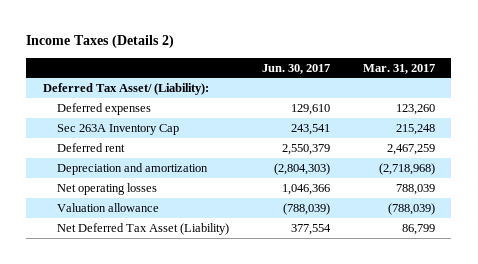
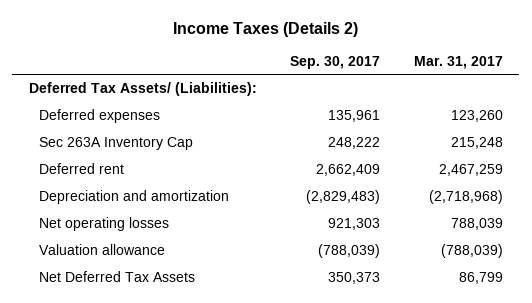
- | Jun. 30, 2017 | Mar. 31, 2017
+ | Sep. 30, 2017 | Mar. 31, 2017
- Deferred Tax Asset/ (Liability):
+ Deferred Tax Assets/ (Liabilities):
- Net Deferred Tax Asset (Liability) | 377,554 | 86,799
+ Net Deferred Tax Assets | 350,373 | 86,799

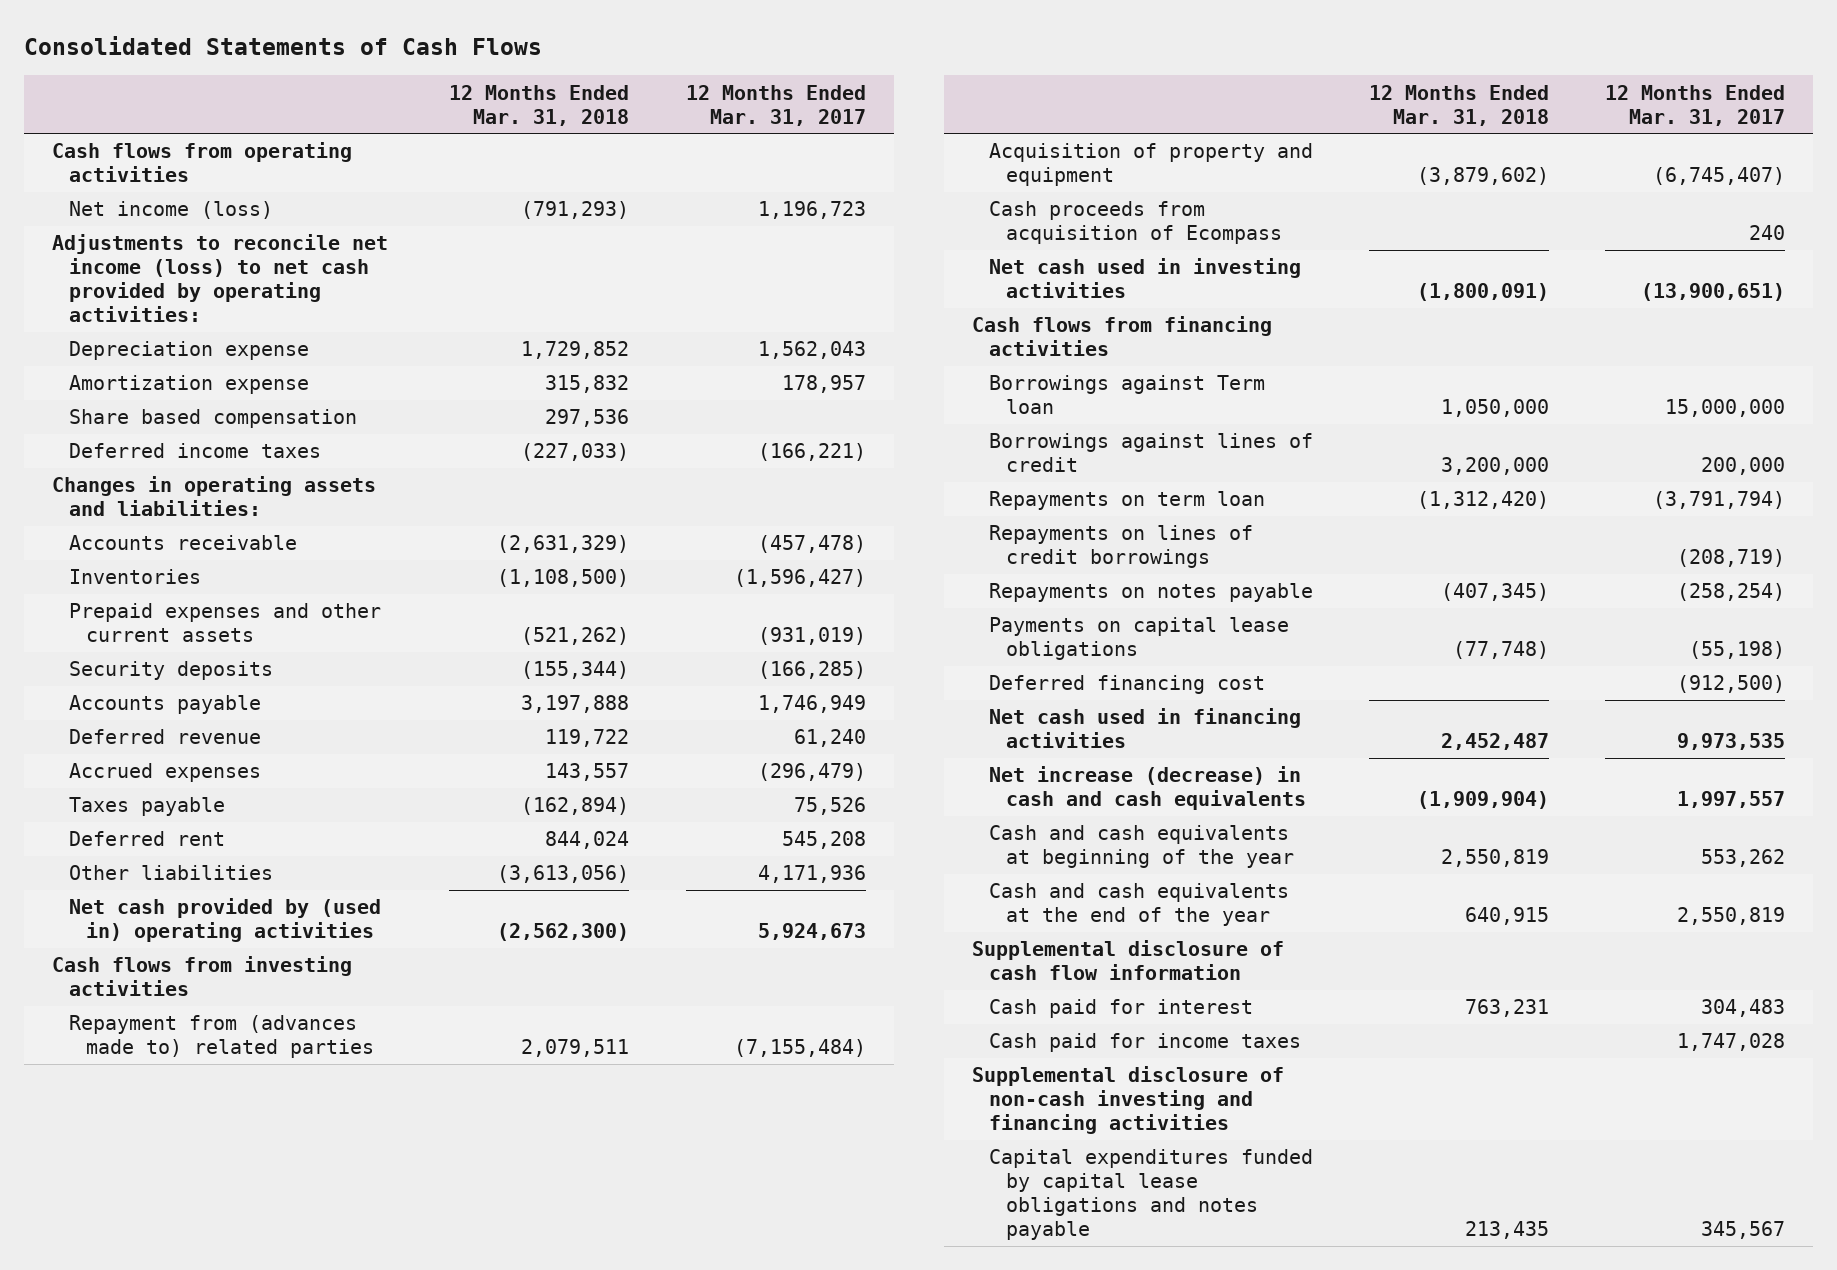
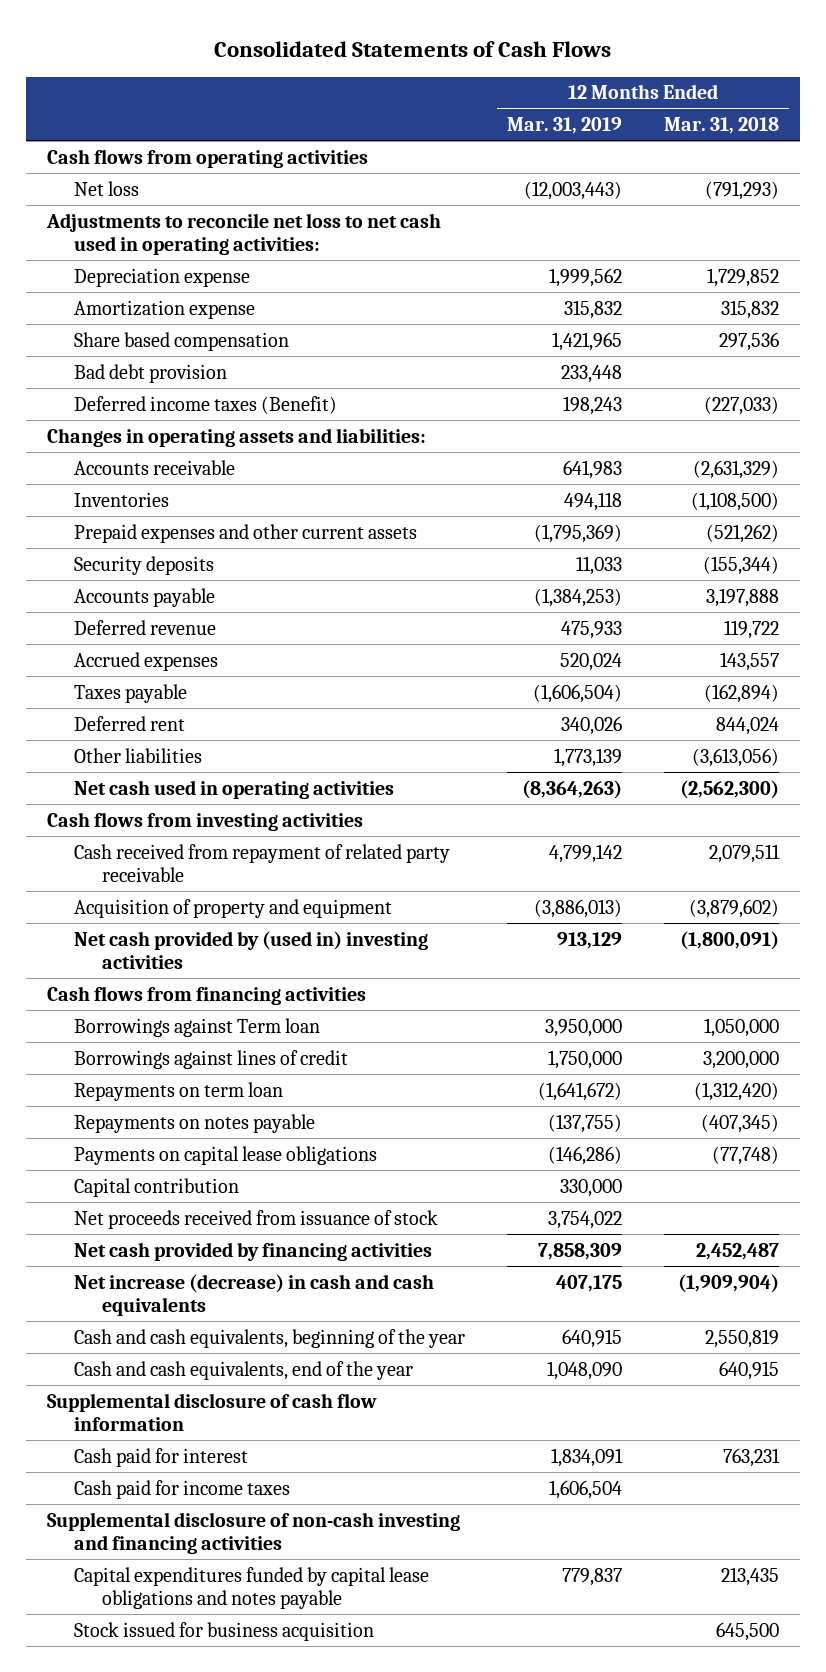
- | 12 Months Ended Mar. 31, 2018 | 12 Months Ended Mar. 31, 2017
+ | 12 Months Ended Mar. 31, 2019 | 12 Months Ended Mar. 31, 2018
- Net income (loss) | (791,293) | 1,196,723
- Adjustments to reconcile net income (loss) to net cash provided by operating activities:
+ Net loss | (12,003,443) | (791,293)
+ Adjustments to reconcile net loss to net cash used in operating activities:
- Deferred income taxes | (227,033) | (166,221)
+ Bad debt provision | 233,448 |
+ Deferred income taxes (Benefit) | 198,243 | (227,033)
- Net cash provided by (used in) operating activities | (2,562,300) | 5,924,673
+ Net cash used in operating activities | (8,364,263) | (2,562,300)
- Repayment from (advances made to) related parties | 2,079,511 | (7,155,484)
+ Cash received from repayment of related party receivable | 4,799,142 | 2,079,511
- Cash proceeds from acquisition of Ecompass | | 240
- Net cash used in investing activities | (1,800,091) | (13,900,651)
+ Net cash provided by (used in) investing activities | 913,129 | (1,800,091)
- Repayments on lines of credit borrowings | | (208,719)
- Deferred financing cost | | (912,500)
- Net cash used in financing activities | 2,452,487 | 9,973,535
+ Capital contribution | 330,000 |
+ Net proceeds received from issuance of stock | 3,754,022 |
+ Net cash provided by financing activities | 7,858,309 | 2,452,487
- Cash and cash equivalents at beginning of the year | 2,550,819 | 553,262
- Cash and cash equivalents at the end of the year | 640,915 | 2,550,819
+ Cash and cash equivalents, beginning of the year | 640,915 | 2,550,819
+ Cash and cash equivalents, end of the year | 1,048,090 | 640,915
+ Stock issued for business acquisition | | 645,500

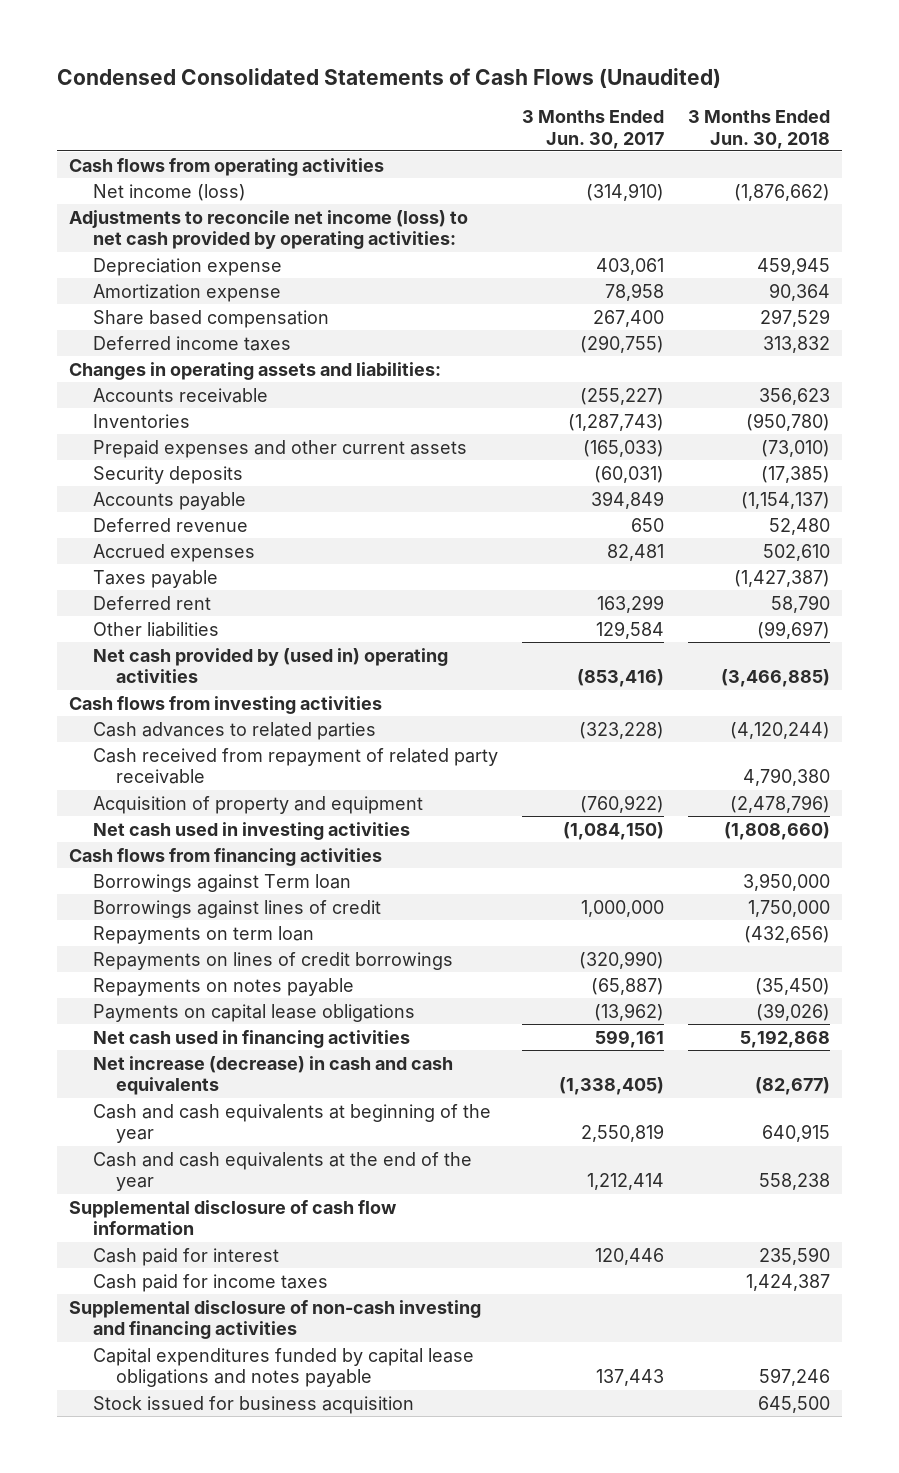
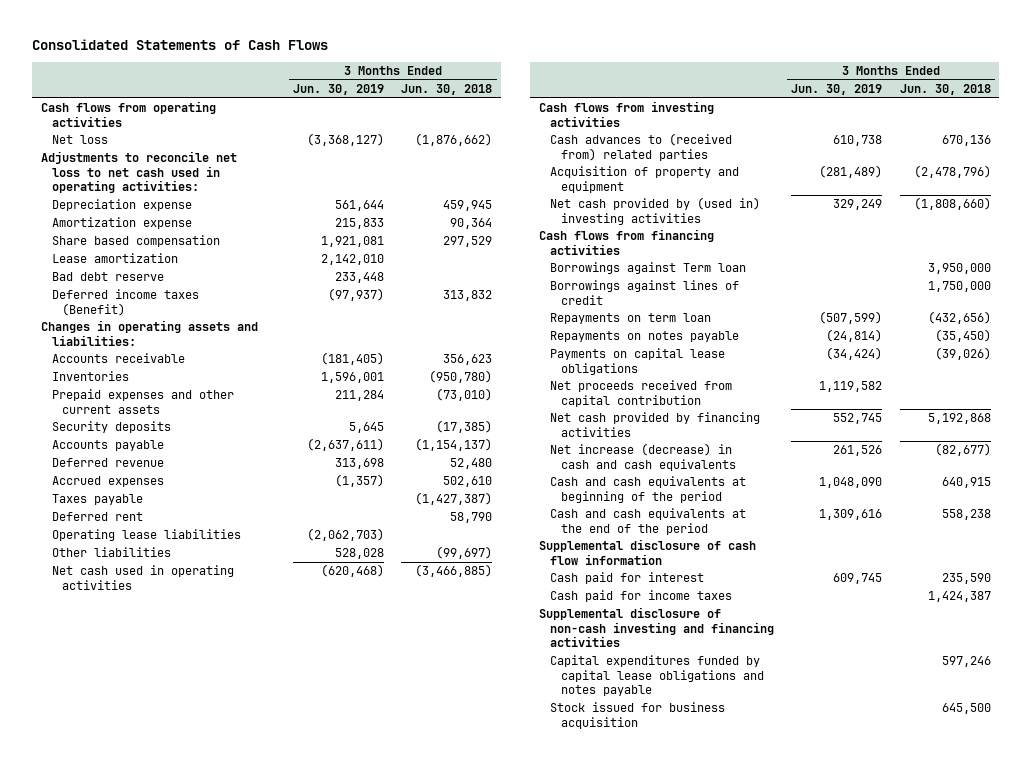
- Condensed Consolidated Statements of Cash Flows (Unaudited)
+ Consolidated Statements of Cash Flows
- | 3 Months Ended Jun. 30, 2017 | 3 Months Ended Jun. 30, 2018
+ | 3 Months Ended Jun. 30, 2019 | 3 Months Ended Jun. 30, 2018
- Net income (loss) | (314,910) | (1,876,662)
- Adjustments to reconcile net income (loss) to net cash provided by operating activities:
+ Net loss | (3,368,127) | (1,876,662)
+ Adjustments to reconcile net loss to net cash used in operating activities:
- Deferred income taxes | (290,755) | 313,832
+ Lease amortization | 2,142,010 |
+ Bad debt reserve | 233,448 |
+ Deferred income taxes (Benefit) | (97,937) | 313,832
+ Operating lease liabilities | (2,062,703) |
- Net cash provided by (used in) operating activities | (853,416) | (3,466,885)
+ Net cash used in operating activities | (620,468) | (3,466,885)
- Cash advances to related parties | (323,228) | (4,120,244)
- Cash received from repayment of related party receivable | | 4,790,380
+ Cash advances to (received from) related parties | 610,738 | 670,136
- Net cash used in investing activities | (1,084,150) | (1,808,660)
+ Net cash provided by (used in) investing activities | 329,249 | (1,808,660)
- Repayments on lines of credit borrowings | (320,990) |
- Net cash used in financing activities | 599,161 | 5,192,868
+ Net proceeds received from capital contribution | 1,119,582 |
+ Net cash provided by financing activities | 552,745 | 5,192,868
- Cash and cash equivalents at beginning of the year | 2,550,819 | 640,915
- Cash and cash equivalents at the end of the year | 1,212,414 | 558,238
+ Cash and cash equivalents at beginning of the period | 1,048,090 | 640,915
+ Cash and cash equivalents at the end of the period | 1,309,616 | 558,238

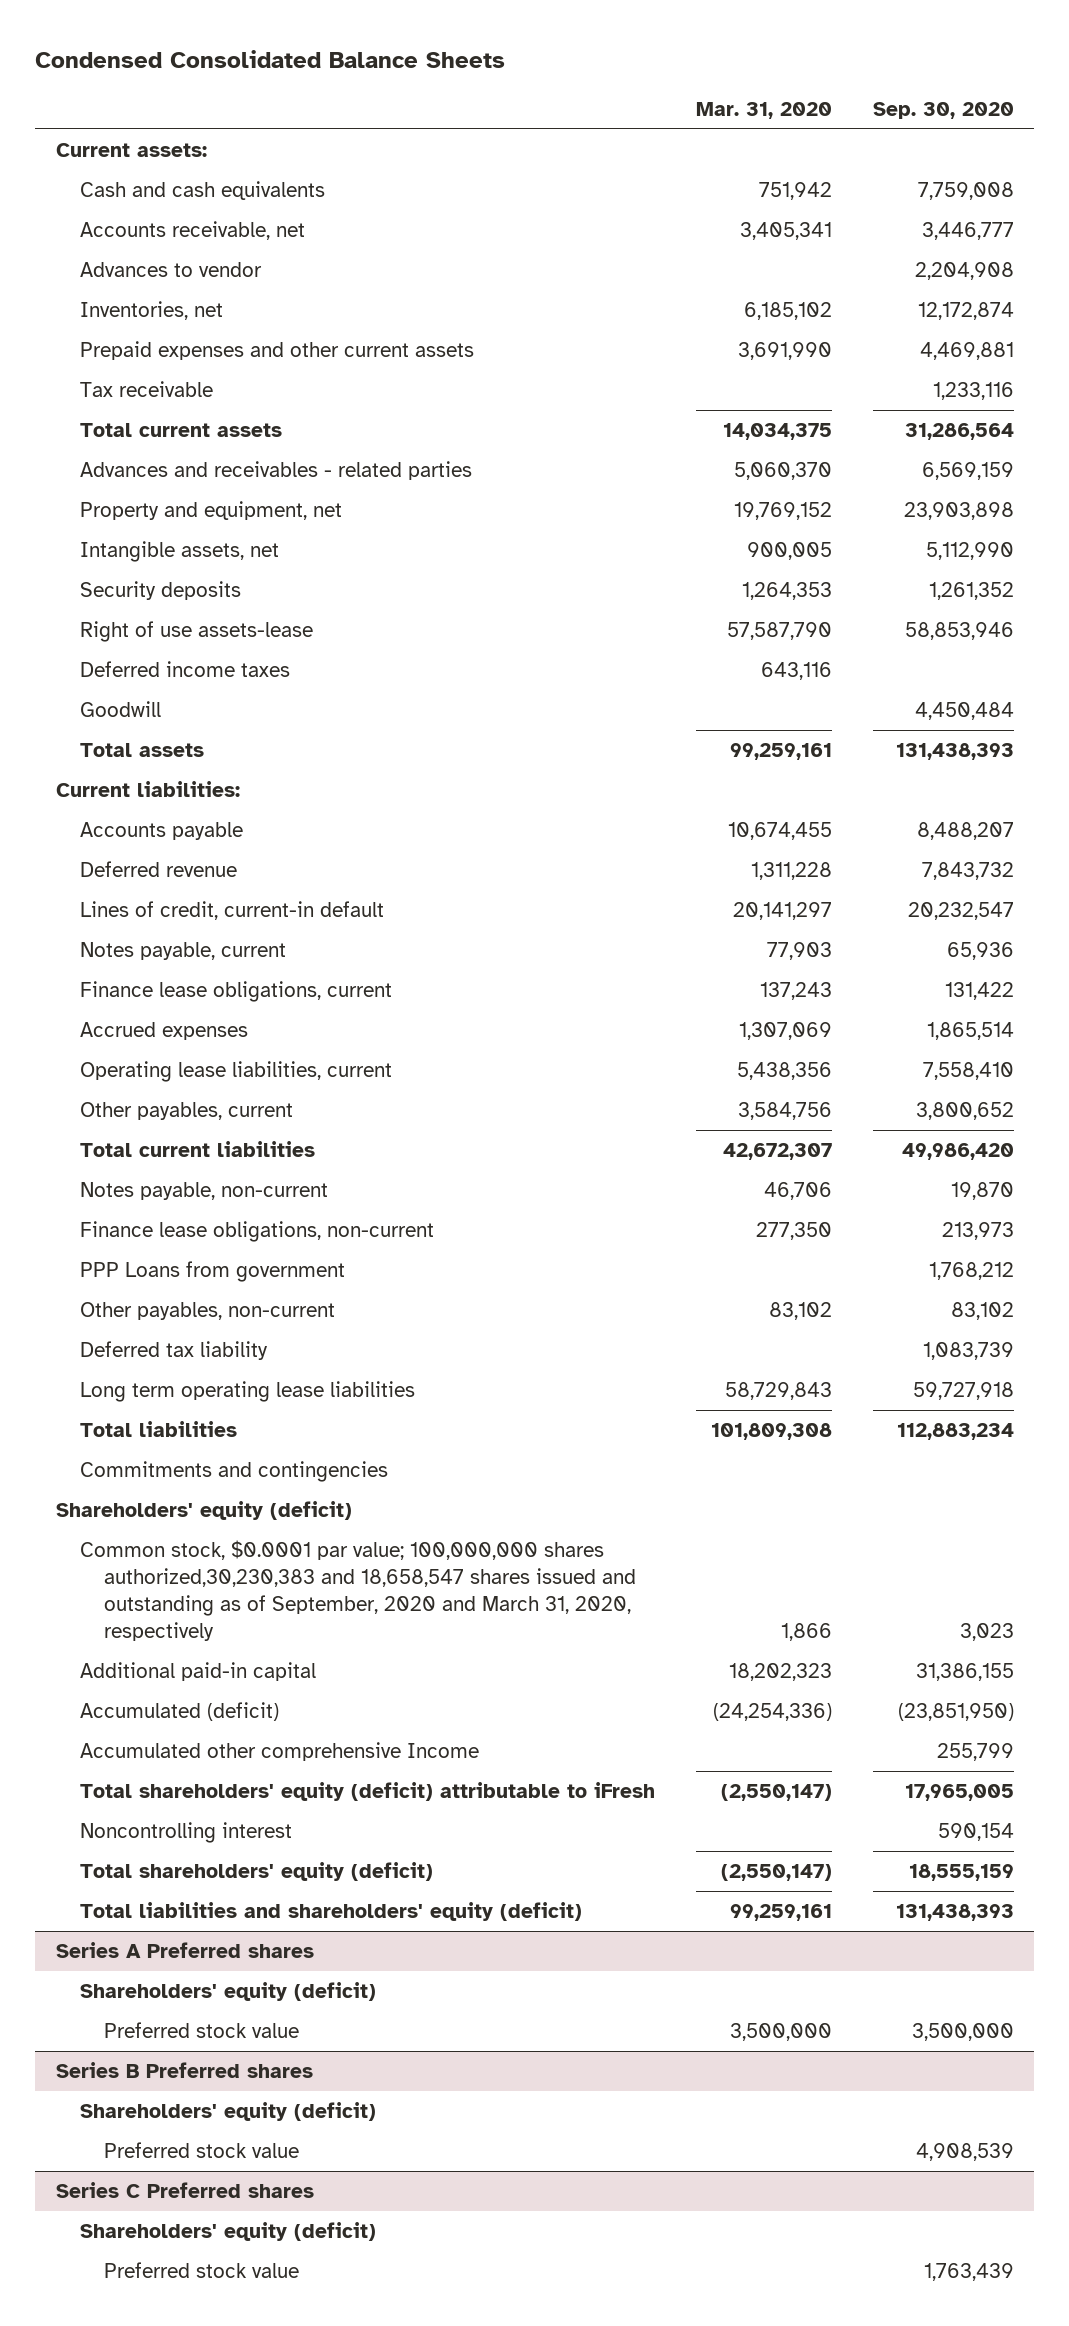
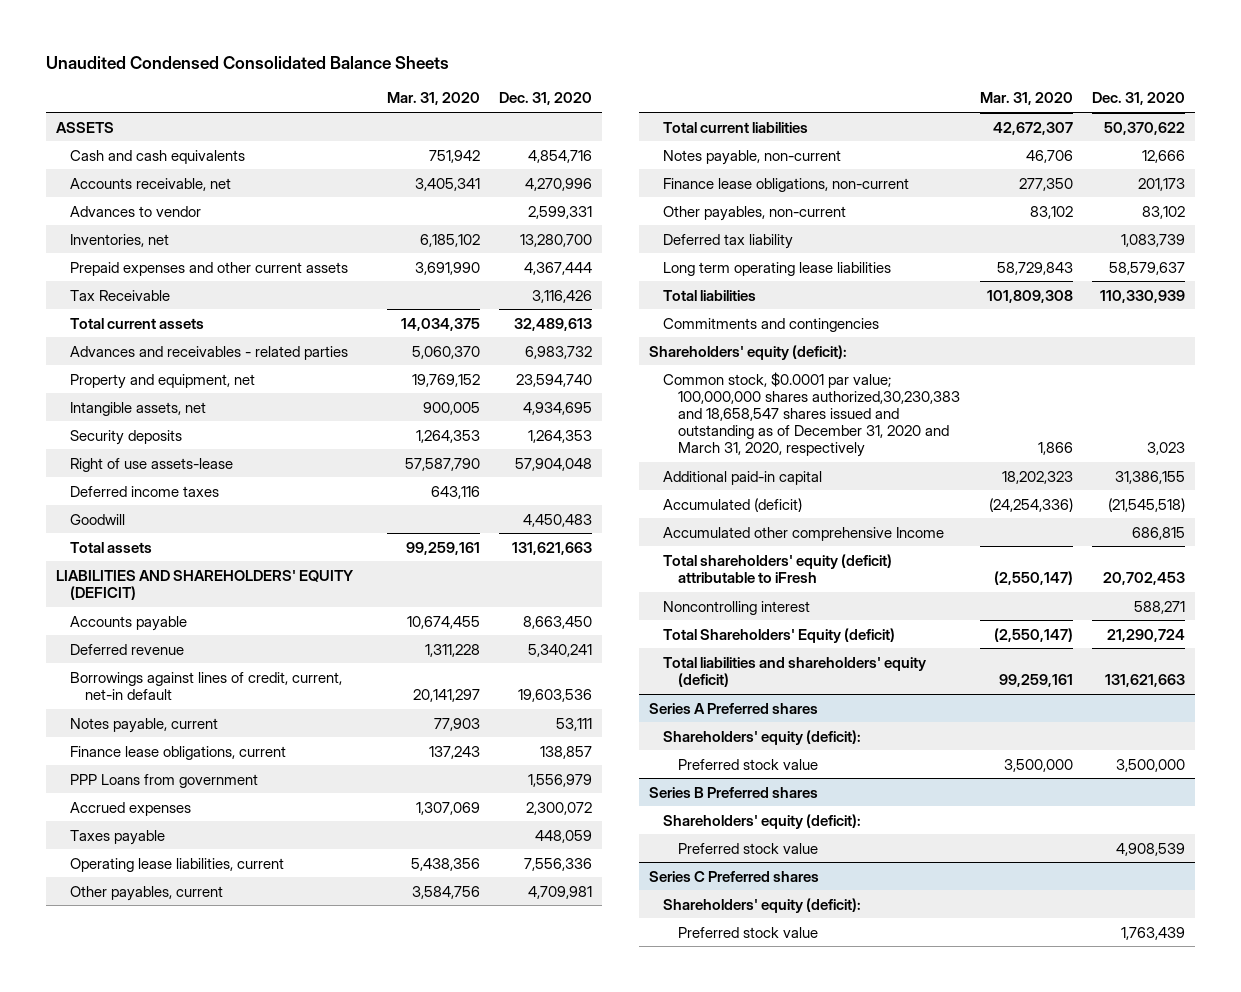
- Condensed Consolidated Balance Sheets
+ Unaudited Condensed Consolidated Balance Sheets
- | Mar. 31, 2020 | Sep. 30, 2020
+ | Mar. 31, 2020 | Dec. 31, 2020
- Current assets:
+ ASSETS
- Tax receivable | | 1,233,116
+ Tax Receivable | | 3,116,426
- Current liabilities:
+ LIABILITIES AND SHAREHOLDERS' EQUITY (DEFICIT)
- Lines of credit, current-in default | 20,141,297 | 20,232,547
+ Borrowings against lines of credit, current, net-in default | 20,141,297 | 19,603,536
moved up: PPP Loans from government | | 1,556,979
+ Taxes payable | | 448,059
- Shareholders' equity (deficit)
- Common stock, $0.0001 par value; 100,000,000 shares authorized,30,230,383 and 18,658,547 shares issued and outstanding as of September, 2020 and March 31, 2020, respectively | 1,866 | 3,023
+ Shareholders' equity (deficit):
+ Common stock, $0.0001 par value; 100,000,000 shares authorized,30,230,383 and 18,658,547 shares issued and outstanding as of December 31, 2020 and March 31, 2020, respectively | 1,866 | 3,023
- Total shareholders' equity (deficit) | (2,550,147) | 18,555,159
+ Total Shareholders' Equity (deficit) | (2,550,147) | 21,290,724
@ Series A Preferred shares
- Shareholders' equity (deficit)
+ Shareholders' equity (deficit):
@ Series B Preferred shares
- Shareholders' equity (deficit)
+ Shareholders' equity (deficit):
@ Series C Preferred shares
- Shareholders' equity (deficit)
+ Shareholders' equity (deficit):

